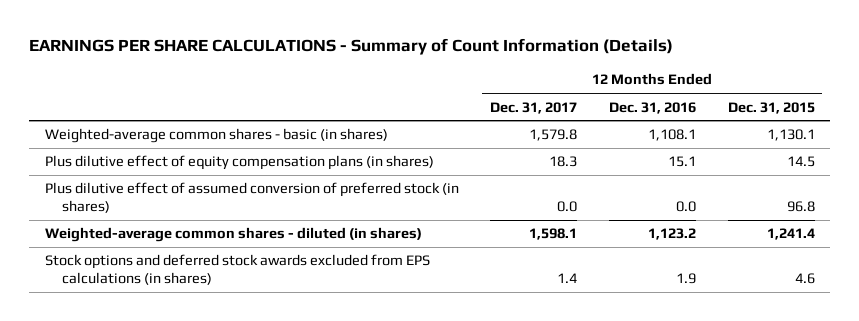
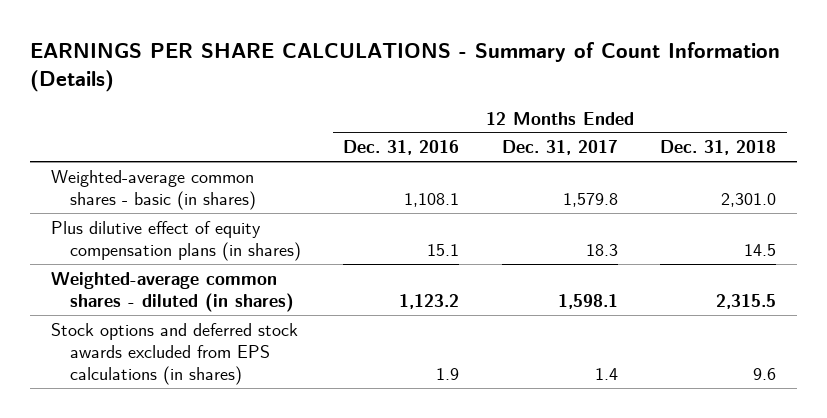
- | 12 Months Ended Dec. 31, 2017 | 12 Months Ended Dec. 31, 2016 | 12 Months Ended Dec. 31, 2015
+ | 12 Months Ended Dec. 31, 2016 | 12 Months Ended Dec. 31, 2017 | 12 Months Ended Dec. 31, 2018
- Plus dilutive effect of assumed conversion of preferred stock (in shares) | 0.0 | 0.0 | 96.8

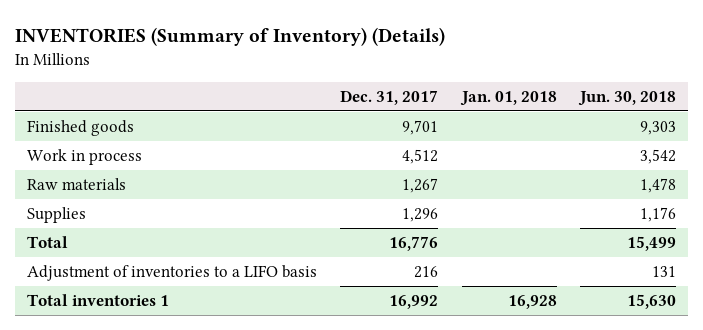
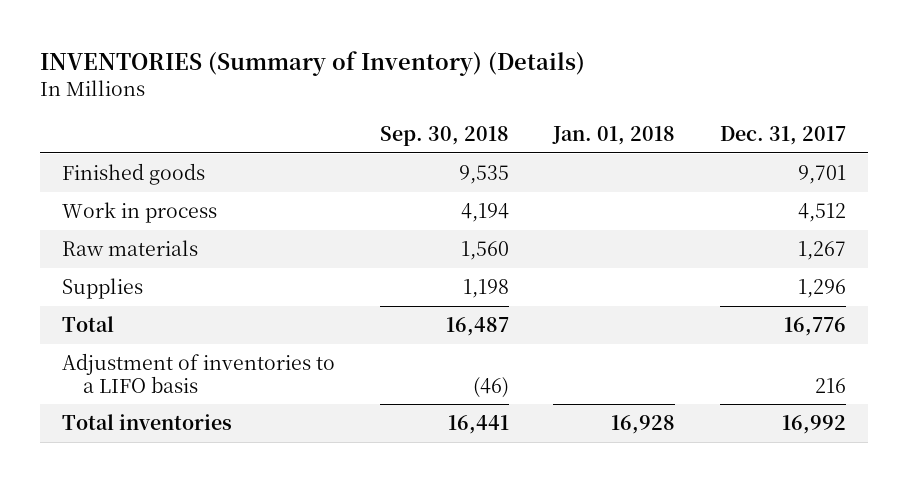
- | Dec. 31, 2017 | Jan. 01, 2018 | Jun. 30, 2018
+ | Sep. 30, 2018 | Jan. 01, 2018 | Dec. 31, 2017
- Total inventories 1 | 16,992 | 16,928 | 15,630
+ Total inventories | 16,441 | 16,928 | 16,992

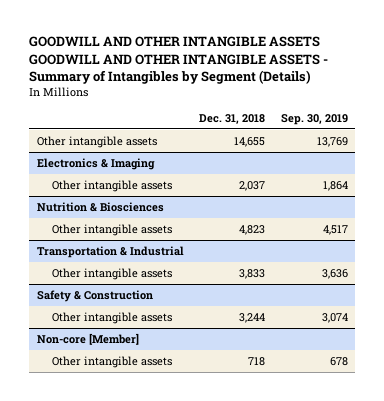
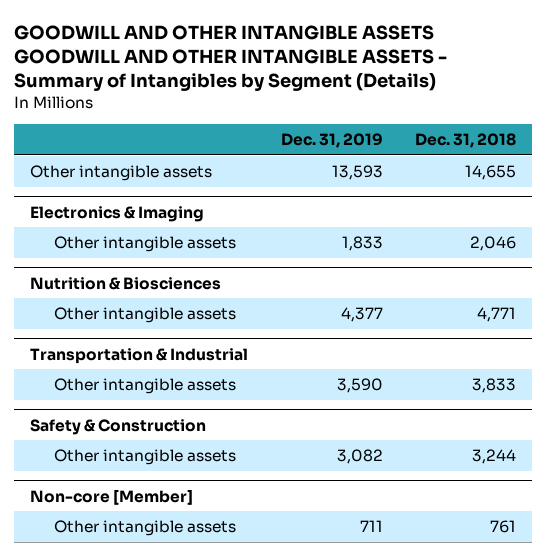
- | Dec. 31, 2018 | Sep. 30, 2019
+ | Dec. 31, 2019 | Dec. 31, 2018
@ Electronics & Imaging
- Other intangible assets | 2,037 | 1,864
+ Other intangible assets | 1,833 | 2,046
@ Nutrition & Biosciences
- Other intangible assets | 4,823 | 4,517
+ Other intangible assets | 4,377 | 4,771
@ Non-core [Member]
- Other intangible assets | 718 | 678
+ Other intangible assets | 711 | 761

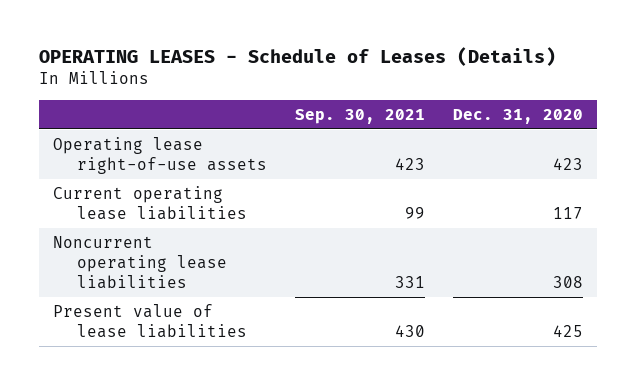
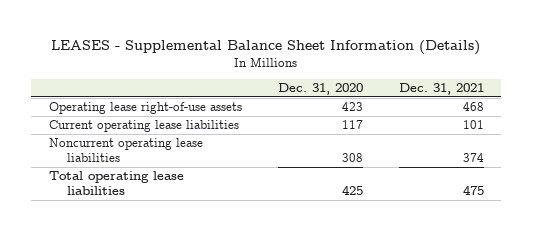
- OPERATING LEASES - Schedule of Leases (Details)
+ LEASES - Supplemental Balance Sheet Information (Details)
- | Sep. 30, 2021 | Dec. 31, 2020
+ | Dec. 31, 2020 | Dec. 31, 2021
- Present value of lease liabilities | 430 | 425
+ Total operating lease liabilities | 425 | 475

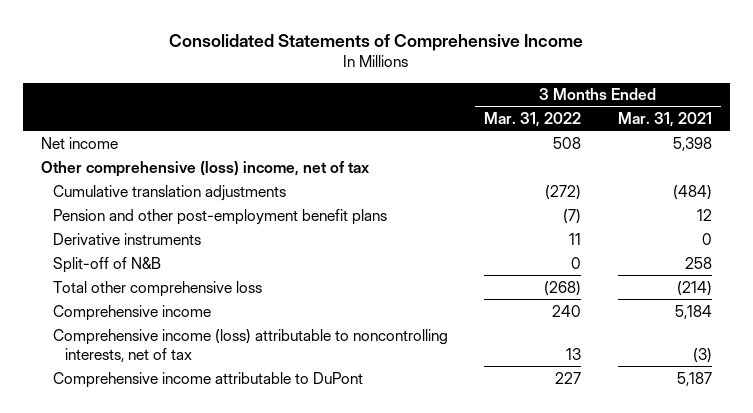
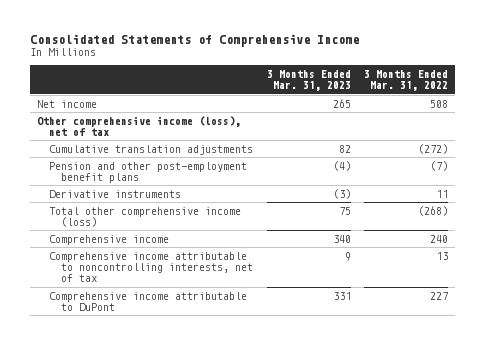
- | 3 Months Ended Mar. 31, 2022 | 3 Months Ended Mar. 31, 2021
+ | 3 Months Ended Mar. 31, 2023 | 3 Months Ended Mar. 31, 2022
- Other comprehensive (loss) income, net of tax
+ Other comprehensive income (loss), net of tax
- Split-off of N&B | 0 | 258
- Total other comprehensive loss | (268) | (214)
+ Total other comprehensive income (loss) | 75 | (268)
- Comprehensive income (loss) attributable to noncontrolling interests, net of tax | 13 | (3)
+ Comprehensive income attributable to noncontrolling interests, net of tax | 9 | 13

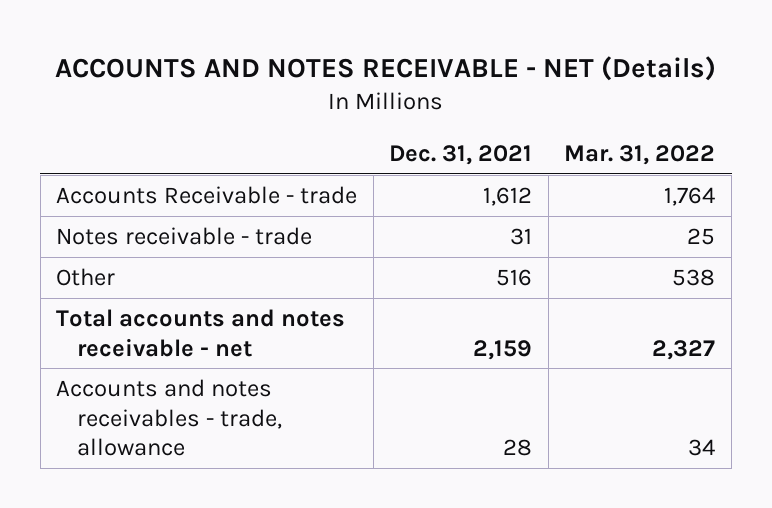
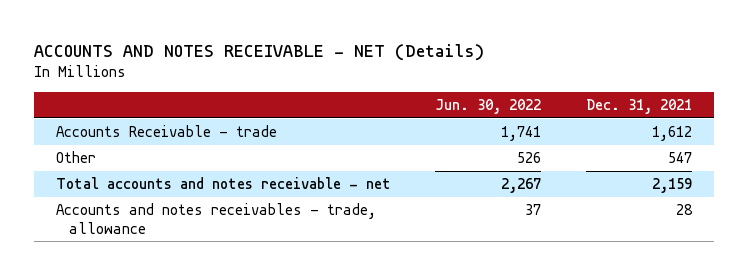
- | Dec. 31, 2021 | Mar. 31, 2022
+ | Jun. 30, 2022 | Dec. 31, 2021
- Notes receivable - trade | 31 | 25
- Other | 516 | 538
+ Other | 526 | 547

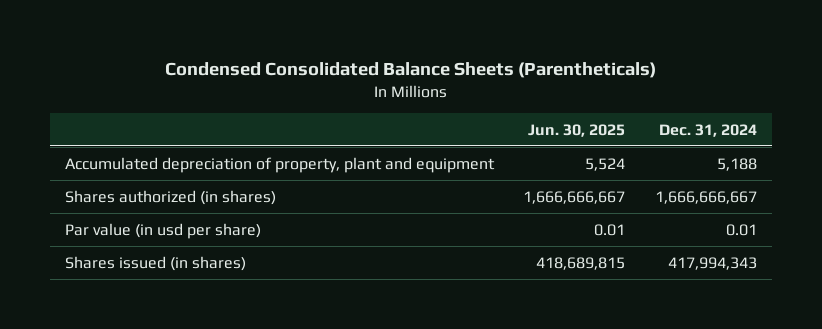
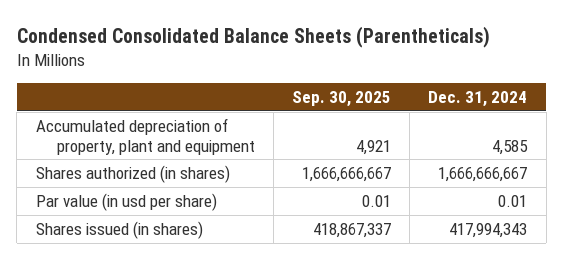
- | Jun. 30, 2025 | Dec. 31, 2024
+ | Sep. 30, 2025 | Dec. 31, 2024
- Accumulated depreciation of property, plant and equipment | 5,524 | 5,188
+ Accumulated depreciation of property, plant and equipment | 4,921 | 4,585

